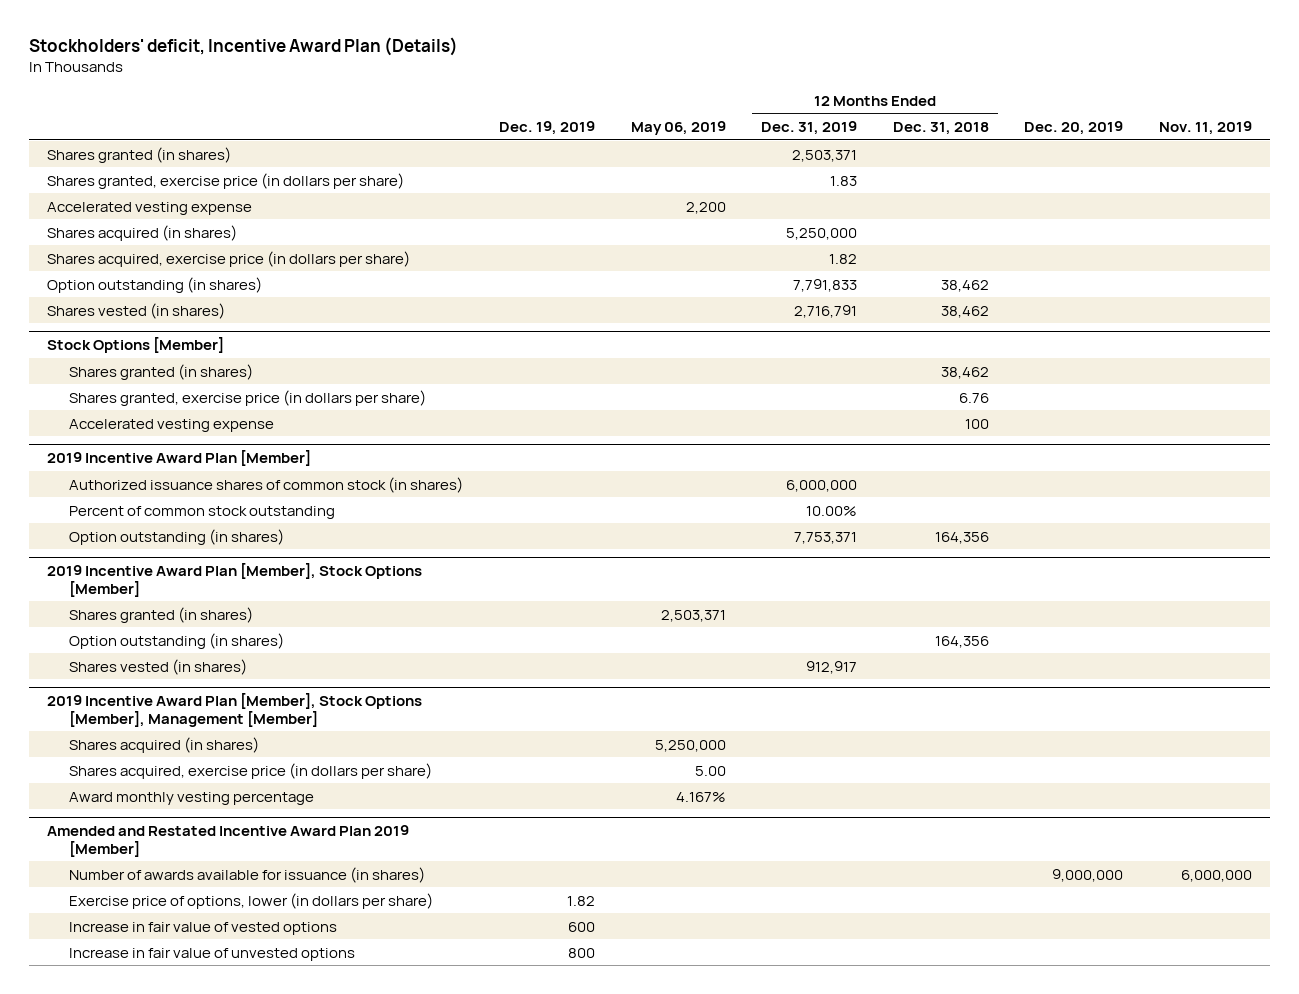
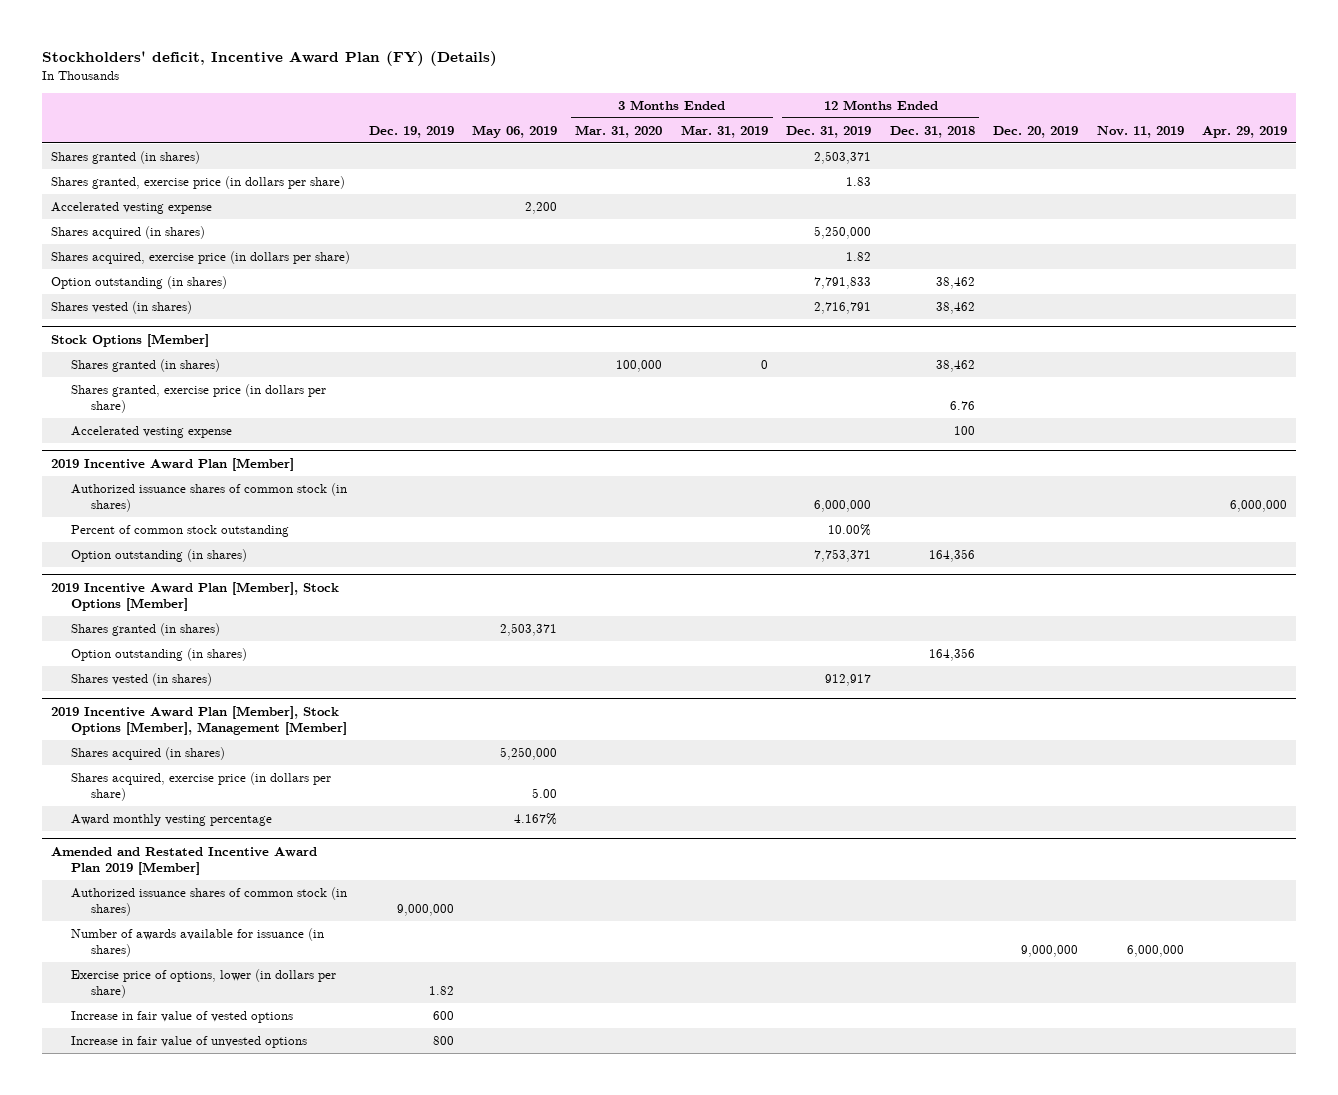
- Stockholders' deficit, Incentive Award Plan (Details)
+ Stockholders' deficit, Incentive Award Plan (FY) (Details)
- | Dec. 19, 2019 | May 06, 2019 | 12 Months Ended Dec. 31, 2019 | 12 Months Ended Dec. 31, 2018 | Dec. 20, 2019 | Nov. 11, 2019
+ | Dec. 19, 2019 | May 06, 2019 | 3 Months Ended Mar. 31, 2020 | 3 Months Ended Mar. 31, 2019 | 12 Months Ended Dec. 31, 2019 | 12 Months Ended Dec. 31, 2018 | Dec. 20, 2019 | Nov. 11, 2019 | Apr. 29, 2019
@ Amended and Restated Incentive Award Plan 2019 [Member]
+ Authorized issuance shares of common stock (in shares) | 9,000,000 | | | | | | | |

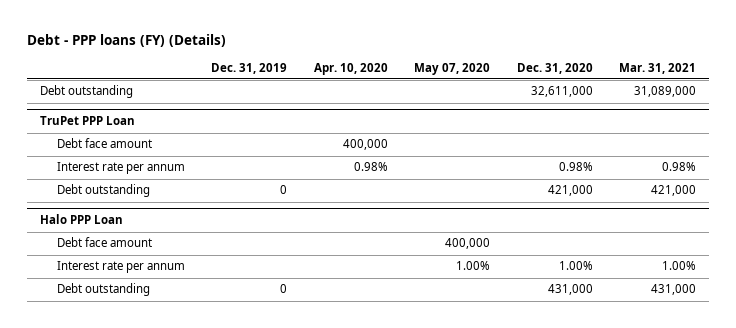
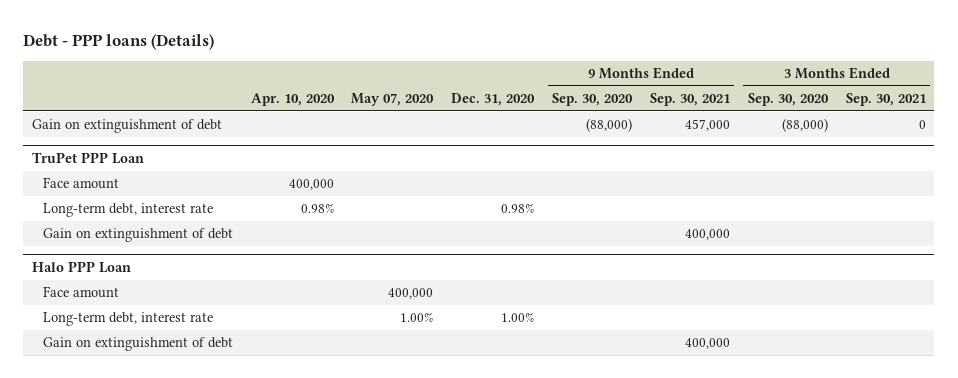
- Debt - PPP loans (FY) (Details)
+ Debt - PPP loans (Details)
- | Dec. 31, 2019 | Apr. 10, 2020 | May 07, 2020 | Dec. 31, 2020 | Mar. 31, 2021
+ | Apr. 10, 2020 | May 07, 2020 | Dec. 31, 2020 | 9 Months Ended Sep. 30, 2020 | 9 Months Ended Sep. 30, 2021 | 3 Months Ended Sep. 30, 2020 | 3 Months Ended Sep. 30, 2021
- Debt outstanding | | | | 32,611,000 | 31,089,000
+ Gain on extinguishment of debt | | | | (88,000) | 457,000 | (88,000) | 0
@ TruPet PPP Loan
- Debt face amount | | 400,000 | | |
- Interest rate per annum | | 0.98% | | 0.98% | 0.98%
- Debt outstanding | 0 | | | 421,000 | 421,000
+ Face amount | 400,000 | | | | | |
+ Long-term debt, interest rate | 0.98% | | 0.98% | | | |
+ Gain on extinguishment of debt | | | | | 400,000 | |
@ Halo PPP Loan
- Debt face amount | | | 400,000 | |
- Interest rate per annum | | | 1.00% | 1.00% | 1.00%
- Debt outstanding | 0 | | | 431,000 | 431,000
+ Face amount | | 400,000 | | | | |
+ Long-term debt, interest rate | | 1.00% | 1.00% | | | |
+ Gain on extinguishment of debt | | | | | 400,000 | |

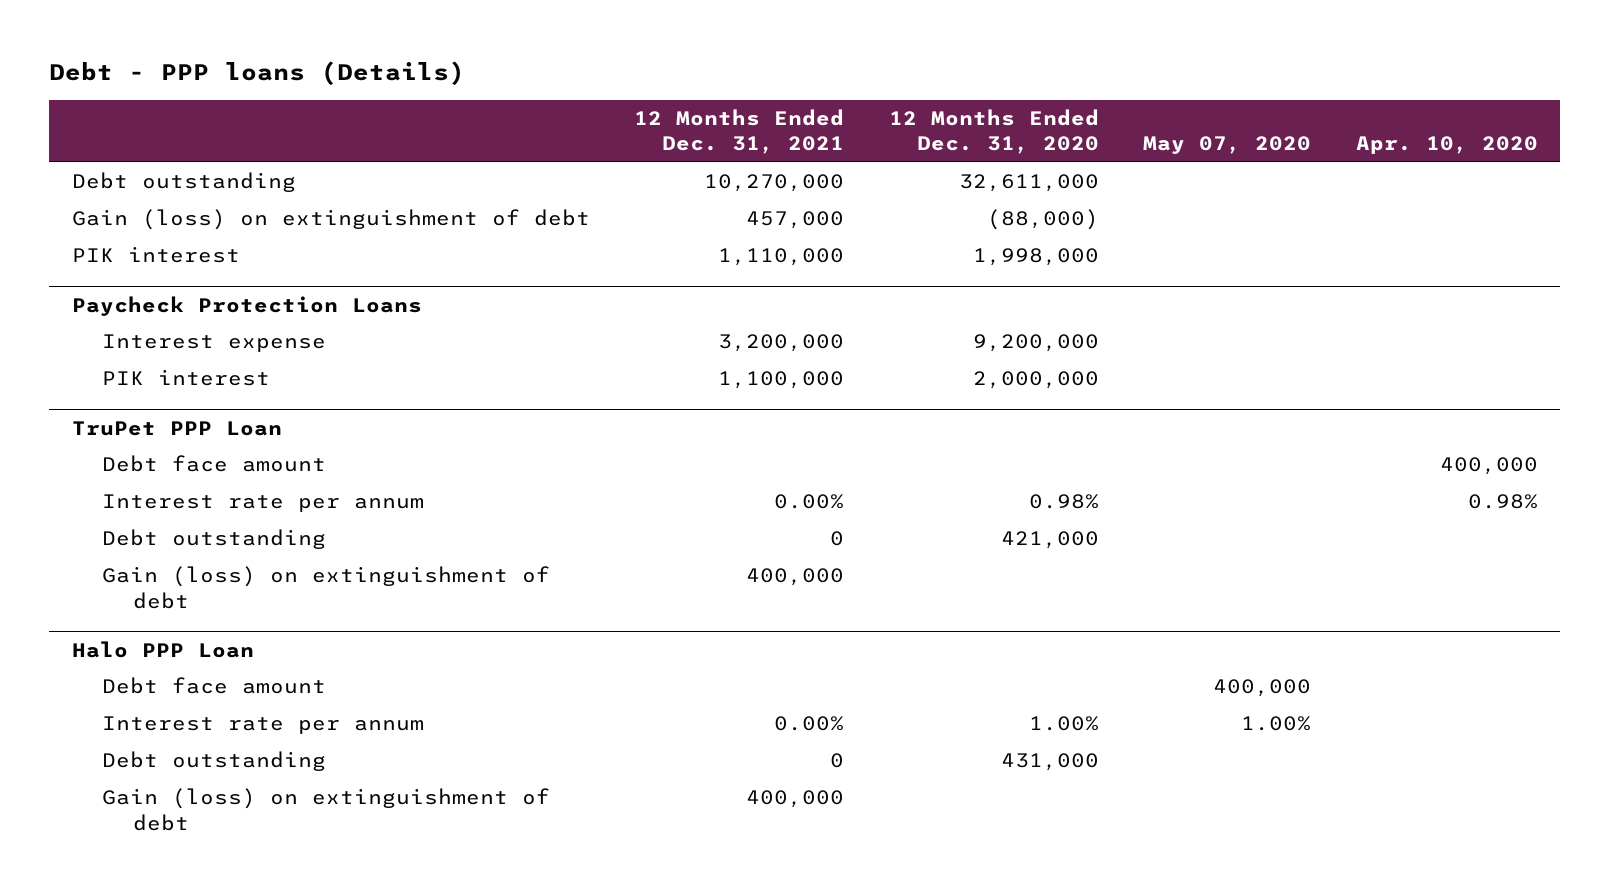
- | Apr. 10, 2020 | May 07, 2020 | Dec. 31, 2020 | 9 Months Ended Sep. 30, 2020 | 9 Months Ended Sep. 30, 2021 | 3 Months Ended Sep. 30, 2020 | 3 Months Ended Sep. 30, 2021
+ | 12 Months Ended Dec. 31, 2021 | 12 Months Ended Dec. 31, 2020 | May 07, 2020 | Apr. 10, 2020
- Gain on extinguishment of debt | | | | (88,000) | 457,000 | (88,000) | 0
+ Debt outstanding | 10,270,000 | 32,611,000 | |
+ Gain (loss) on extinguishment of debt | 457,000 | (88,000) | |
+ PIK interest | 1,110,000 | 1,998,000 | |
+ Paycheck Protection Loans
+ Interest expense | 3,200,000 | 9,200,000 | |
+ PIK interest | 1,100,000 | 2,000,000 | |
@ TruPet PPP Loan
- Face amount | 400,000 | | | | | |
- Long-term debt, interest rate | 0.98% | | 0.98% | | | |
- Gain on extinguishment of debt | | | | | 400,000 | |
+ Debt face amount | | | | 400,000
+ Interest rate per annum | 0.00% | 0.98% | | 0.98%
+ Debt outstanding | 0 | 421,000 | |
+ Gain (loss) on extinguishment of debt | 400,000 | | |
@ Halo PPP Loan
- Face amount | | 400,000 | | | | |
- Long-term debt, interest rate | | 1.00% | 1.00% | | | |
- Gain on extinguishment of debt | | | | | 400,000 | |
+ Debt face amount | | | 400,000 |
+ Interest rate per annum | 0.00% | 1.00% | 1.00% |
+ Debt outstanding | 0 | 431,000 | |
+ Gain (loss) on extinguishment of debt | 400,000 | | |

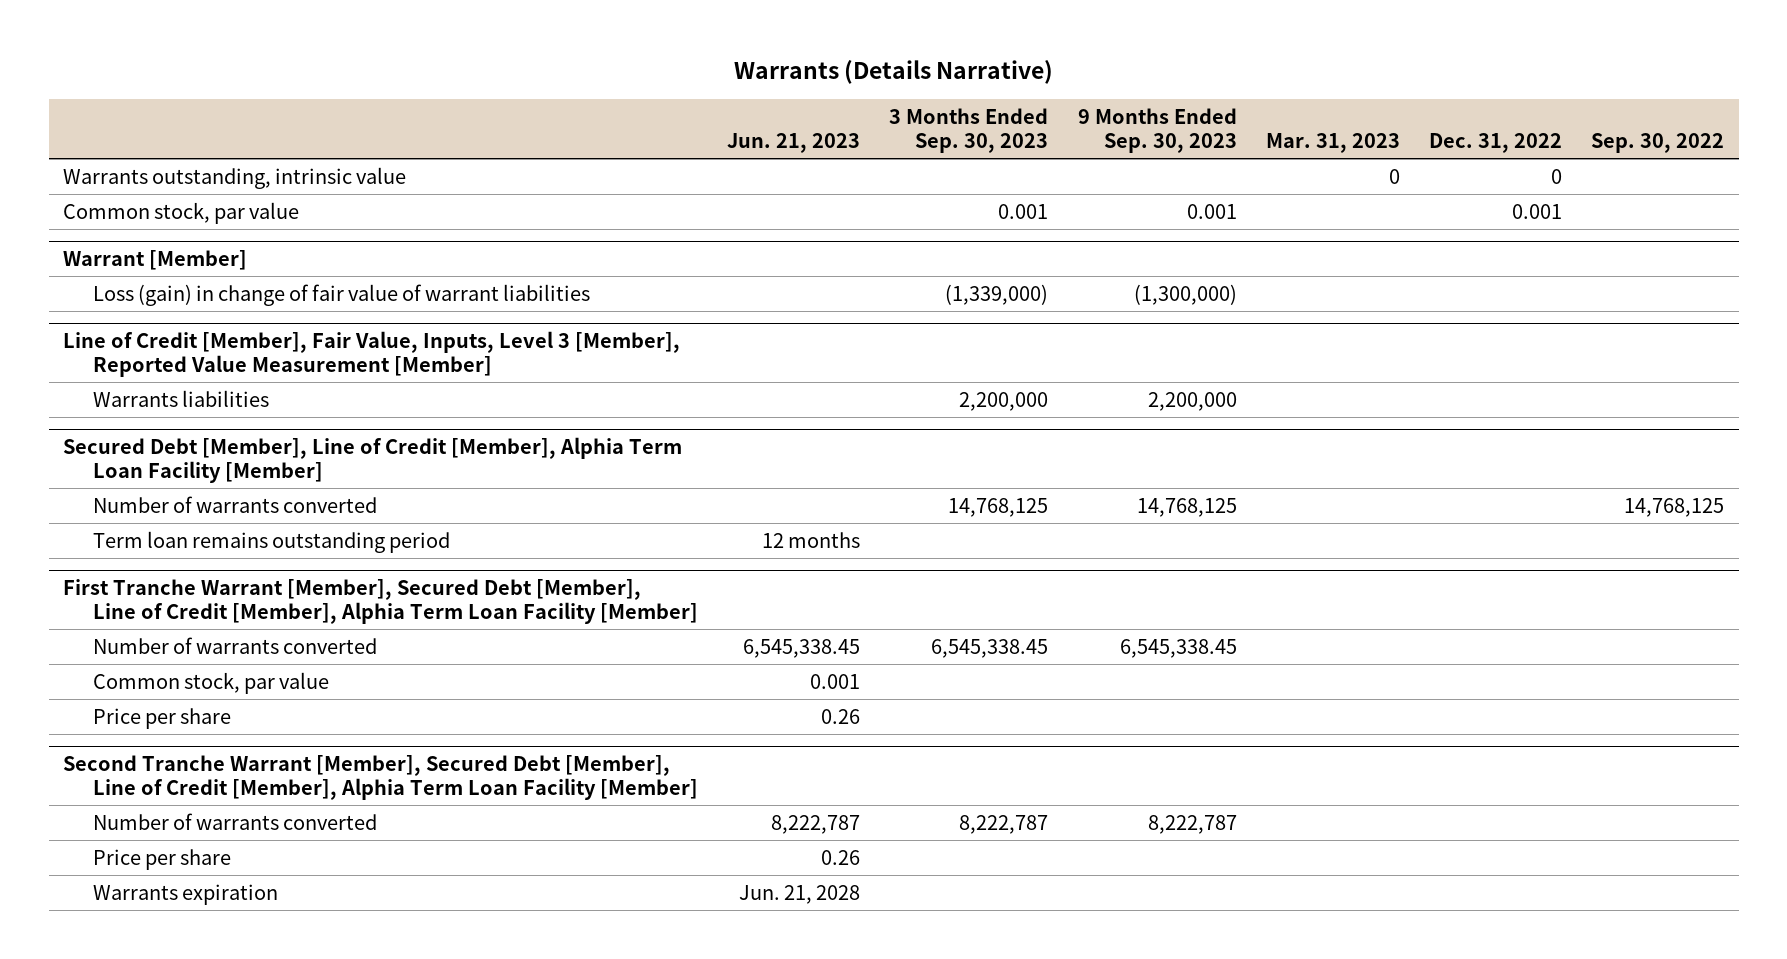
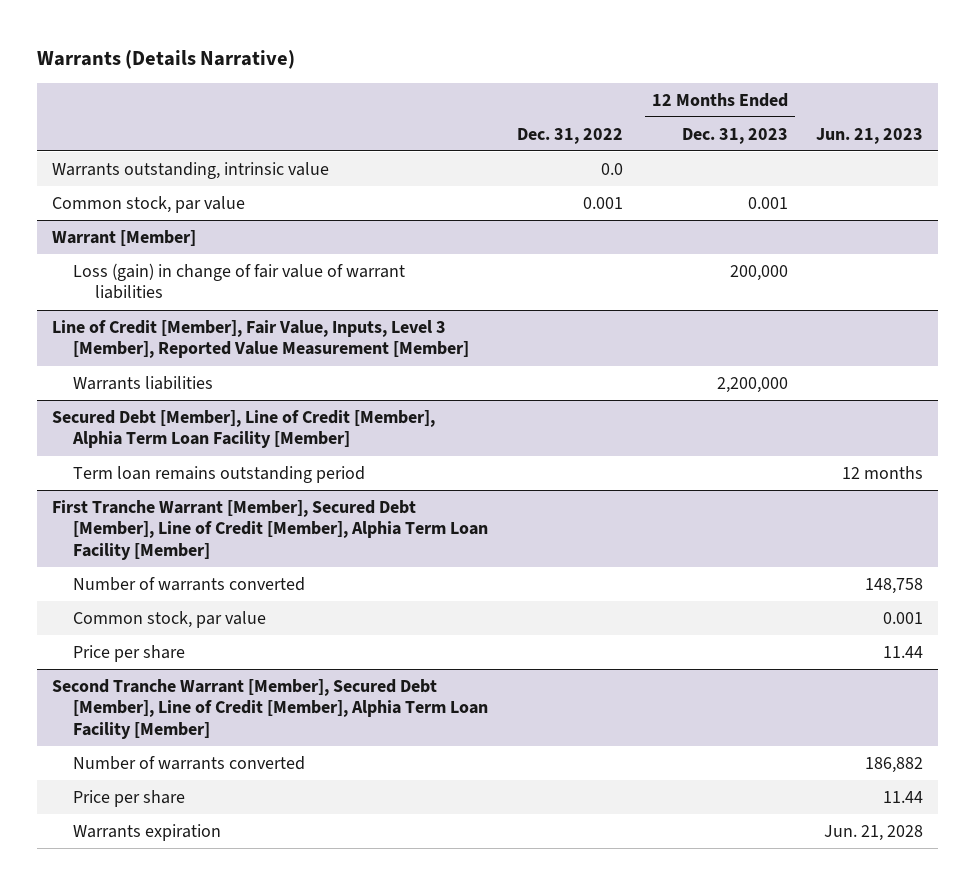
- | Jun. 21, 2023 | 3 Months Ended Sep. 30, 2023 | 9 Months Ended Sep. 30, 2023 | Mar. 31, 2023 | Dec. 31, 2022 | Sep. 30, 2022
+ | Dec. 31, 2022 | 12 Months Ended Dec. 31, 2023 | Jun. 21, 2023
- Warrants outstanding, intrinsic value | | | | 0 | 0 |
+ Warrants outstanding, intrinsic value | 0.0 | |
@ Secured Debt [Member], Line of Credit [Member], Alphia Term Loan Facility [Member]
- Number of warrants converted | | 14,768,125 | 14,768,125 | | | 14,768,125
@ First Tranche Warrant [Member], Secured Debt [Member], Line of Credit [Member], Alphia Term Loan Facility [Member]
- Number of warrants converted | 6,545,338.45 | 6,545,338.45 | 6,545,338.45 | | |
+ Number of warrants converted | | | 148,758
- Price per share | 0.26 | | | | |
+ Price per share | | | 11.44
@ Second Tranche Warrant [Member], Secured Debt [Member], Line of Credit [Member], Alphia Term Loan Facility [Member]
- Number of warrants converted | 8,222,787 | 8,222,787 | 8,222,787 | | |
- Price per share | 0.26 | | | | |
+ Number of warrants converted | | | 186,882
+ Price per share | | | 11.44

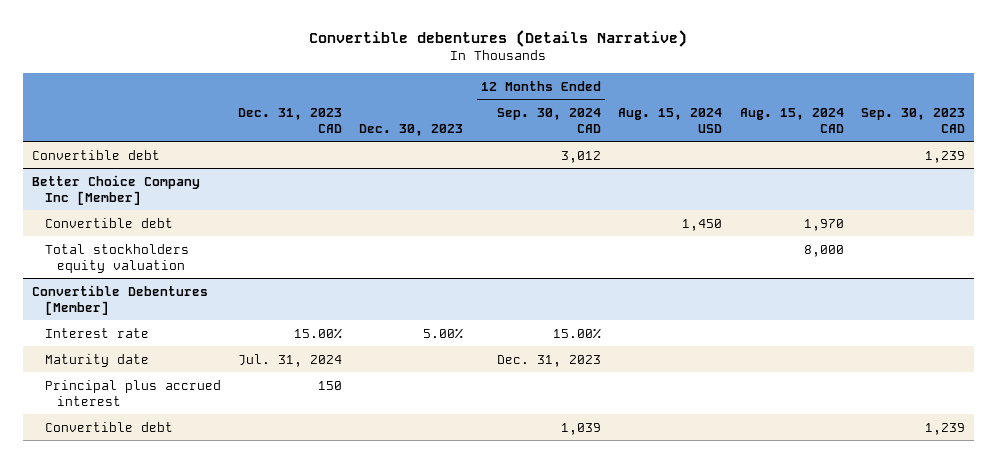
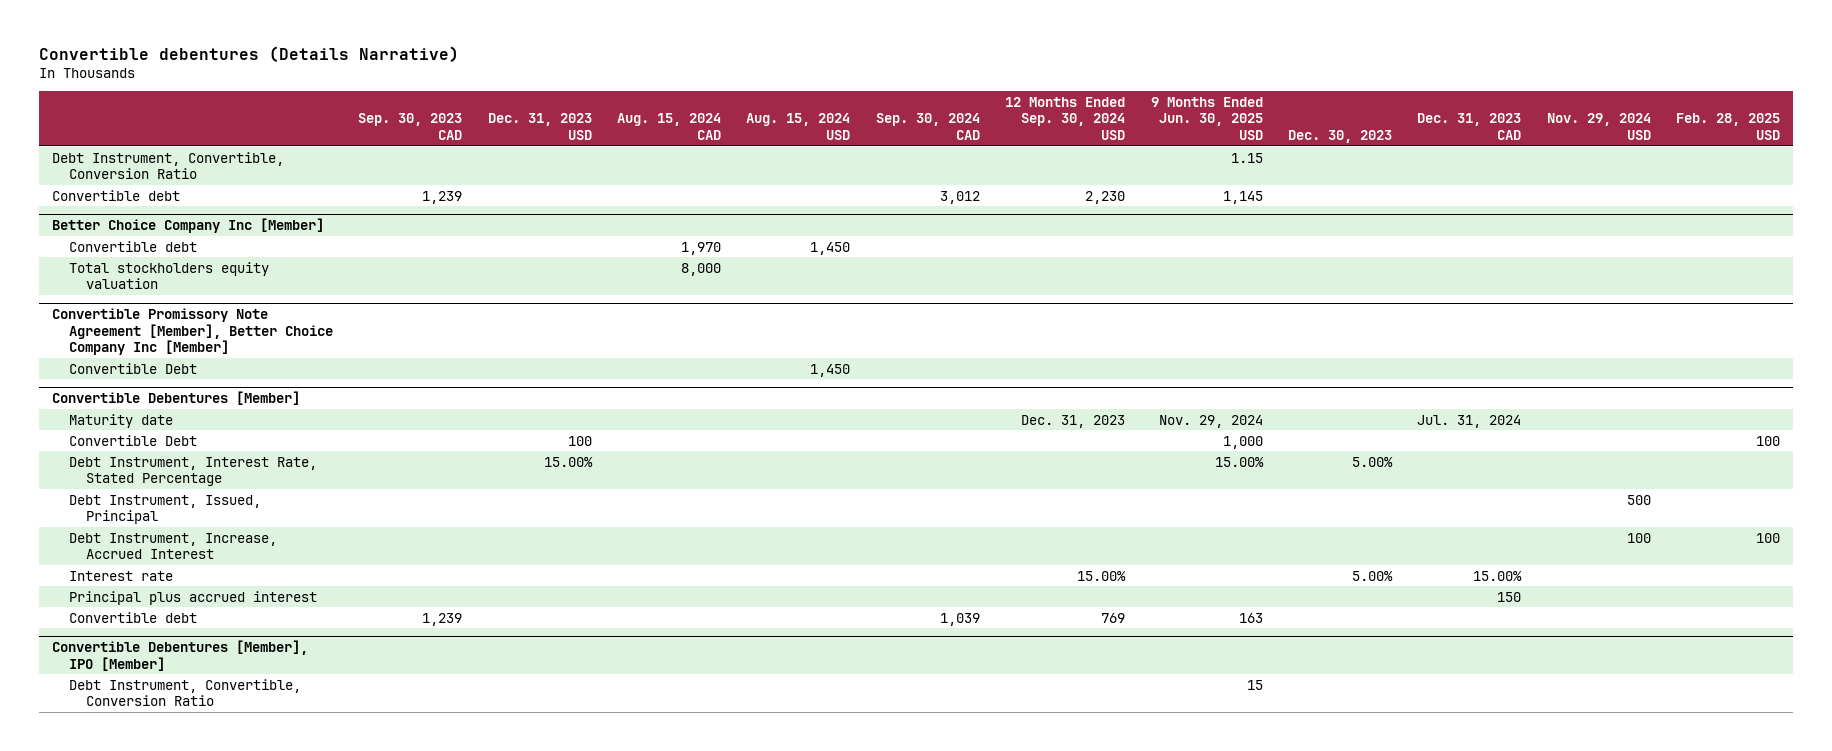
- | Dec. 31, 2023 CAD | Dec. 30, 2023 | 12 Months Ended Sep. 30, 2024 CAD | Aug. 15, 2024 USD | Aug. 15, 2024 CAD | Sep. 30, 2023 CAD
+ | Sep. 30, 2023 CAD | Dec. 31, 2023 USD | Aug. 15, 2024 CAD | Aug. 15, 2024 USD | Sep. 30, 2024 CAD | 12 Months Ended Sep. 30, 2024 USD | 9 Months Ended Jun. 30, 2025 USD | Dec. 30, 2023 | Dec. 31, 2023 CAD | Nov. 29, 2024 USD | Feb. 28, 2025 USD
+ Debt Instrument, Convertible, Conversion Ratio | | | | | | | 1.15 | | | |
+ Convertible Promissory Note Agreement [Member], Better Choice Company Inc [Member]
+ Convertible Debt | | | | 1,450 | | | | | | |
@ Convertible Debentures [Member]
+ Convertible Debt | | 100 | | | | | 1,000 | | | | 100
+ Debt Instrument, Interest Rate, Stated Percentage | | 15.00% | | | | | 15.00% | 5.00% | | |
+ Debt Instrument, Issued, Principal | | | | | | | | | | 500 |
+ Debt Instrument, Increase, Accrued Interest | | | | | | | | | | 100 | 100
moved down: Interest rate | | | | | | 15.00% | | 5.00% | 15.00% | |
+ Convertible Debentures [Member], IPO [Member]
+ Debt Instrument, Convertible, Conversion Ratio | | | | | | | 15 | | | |

